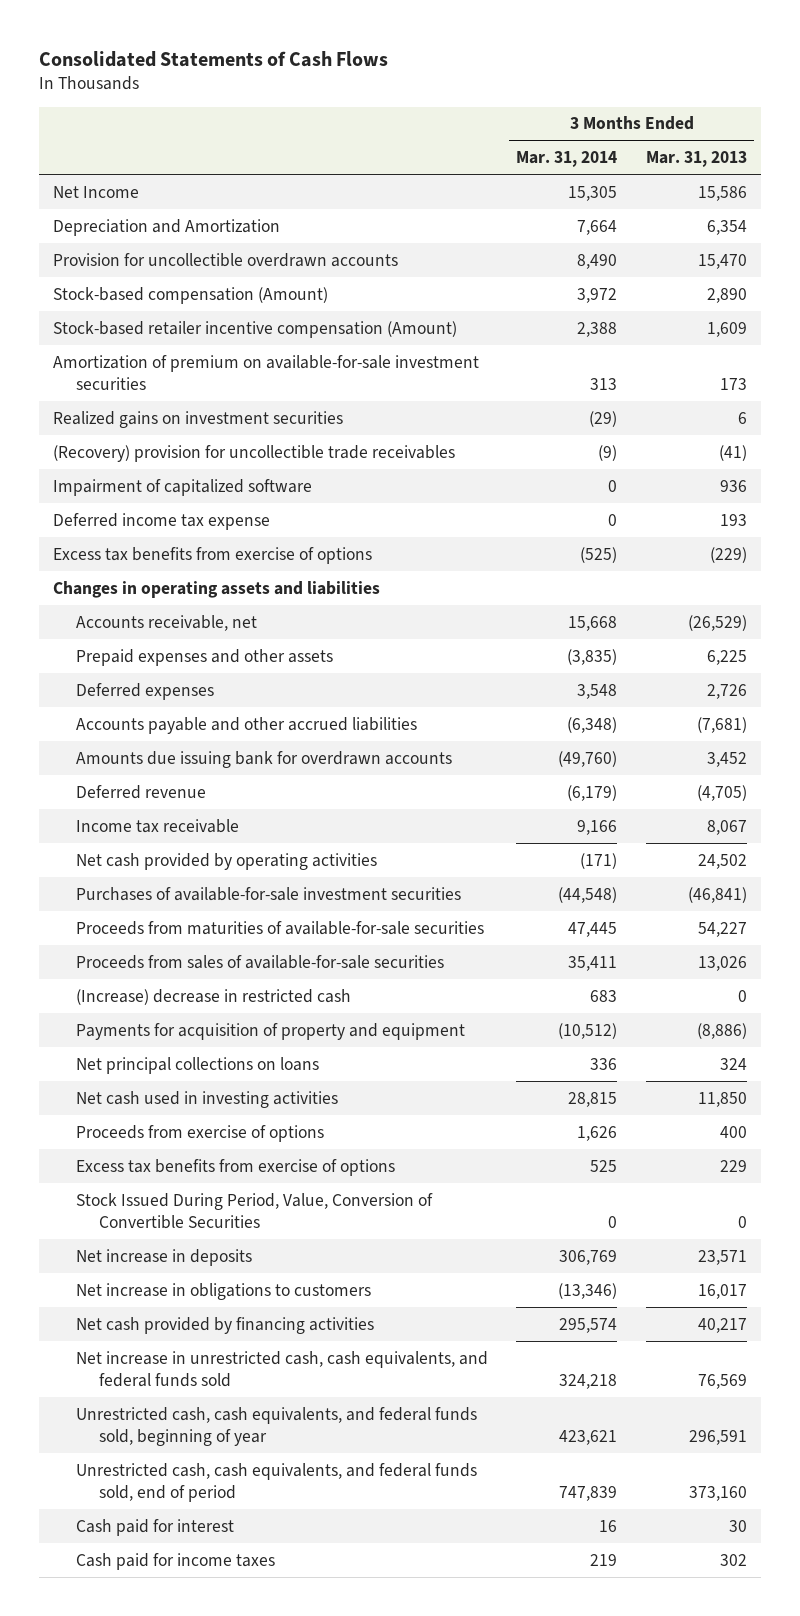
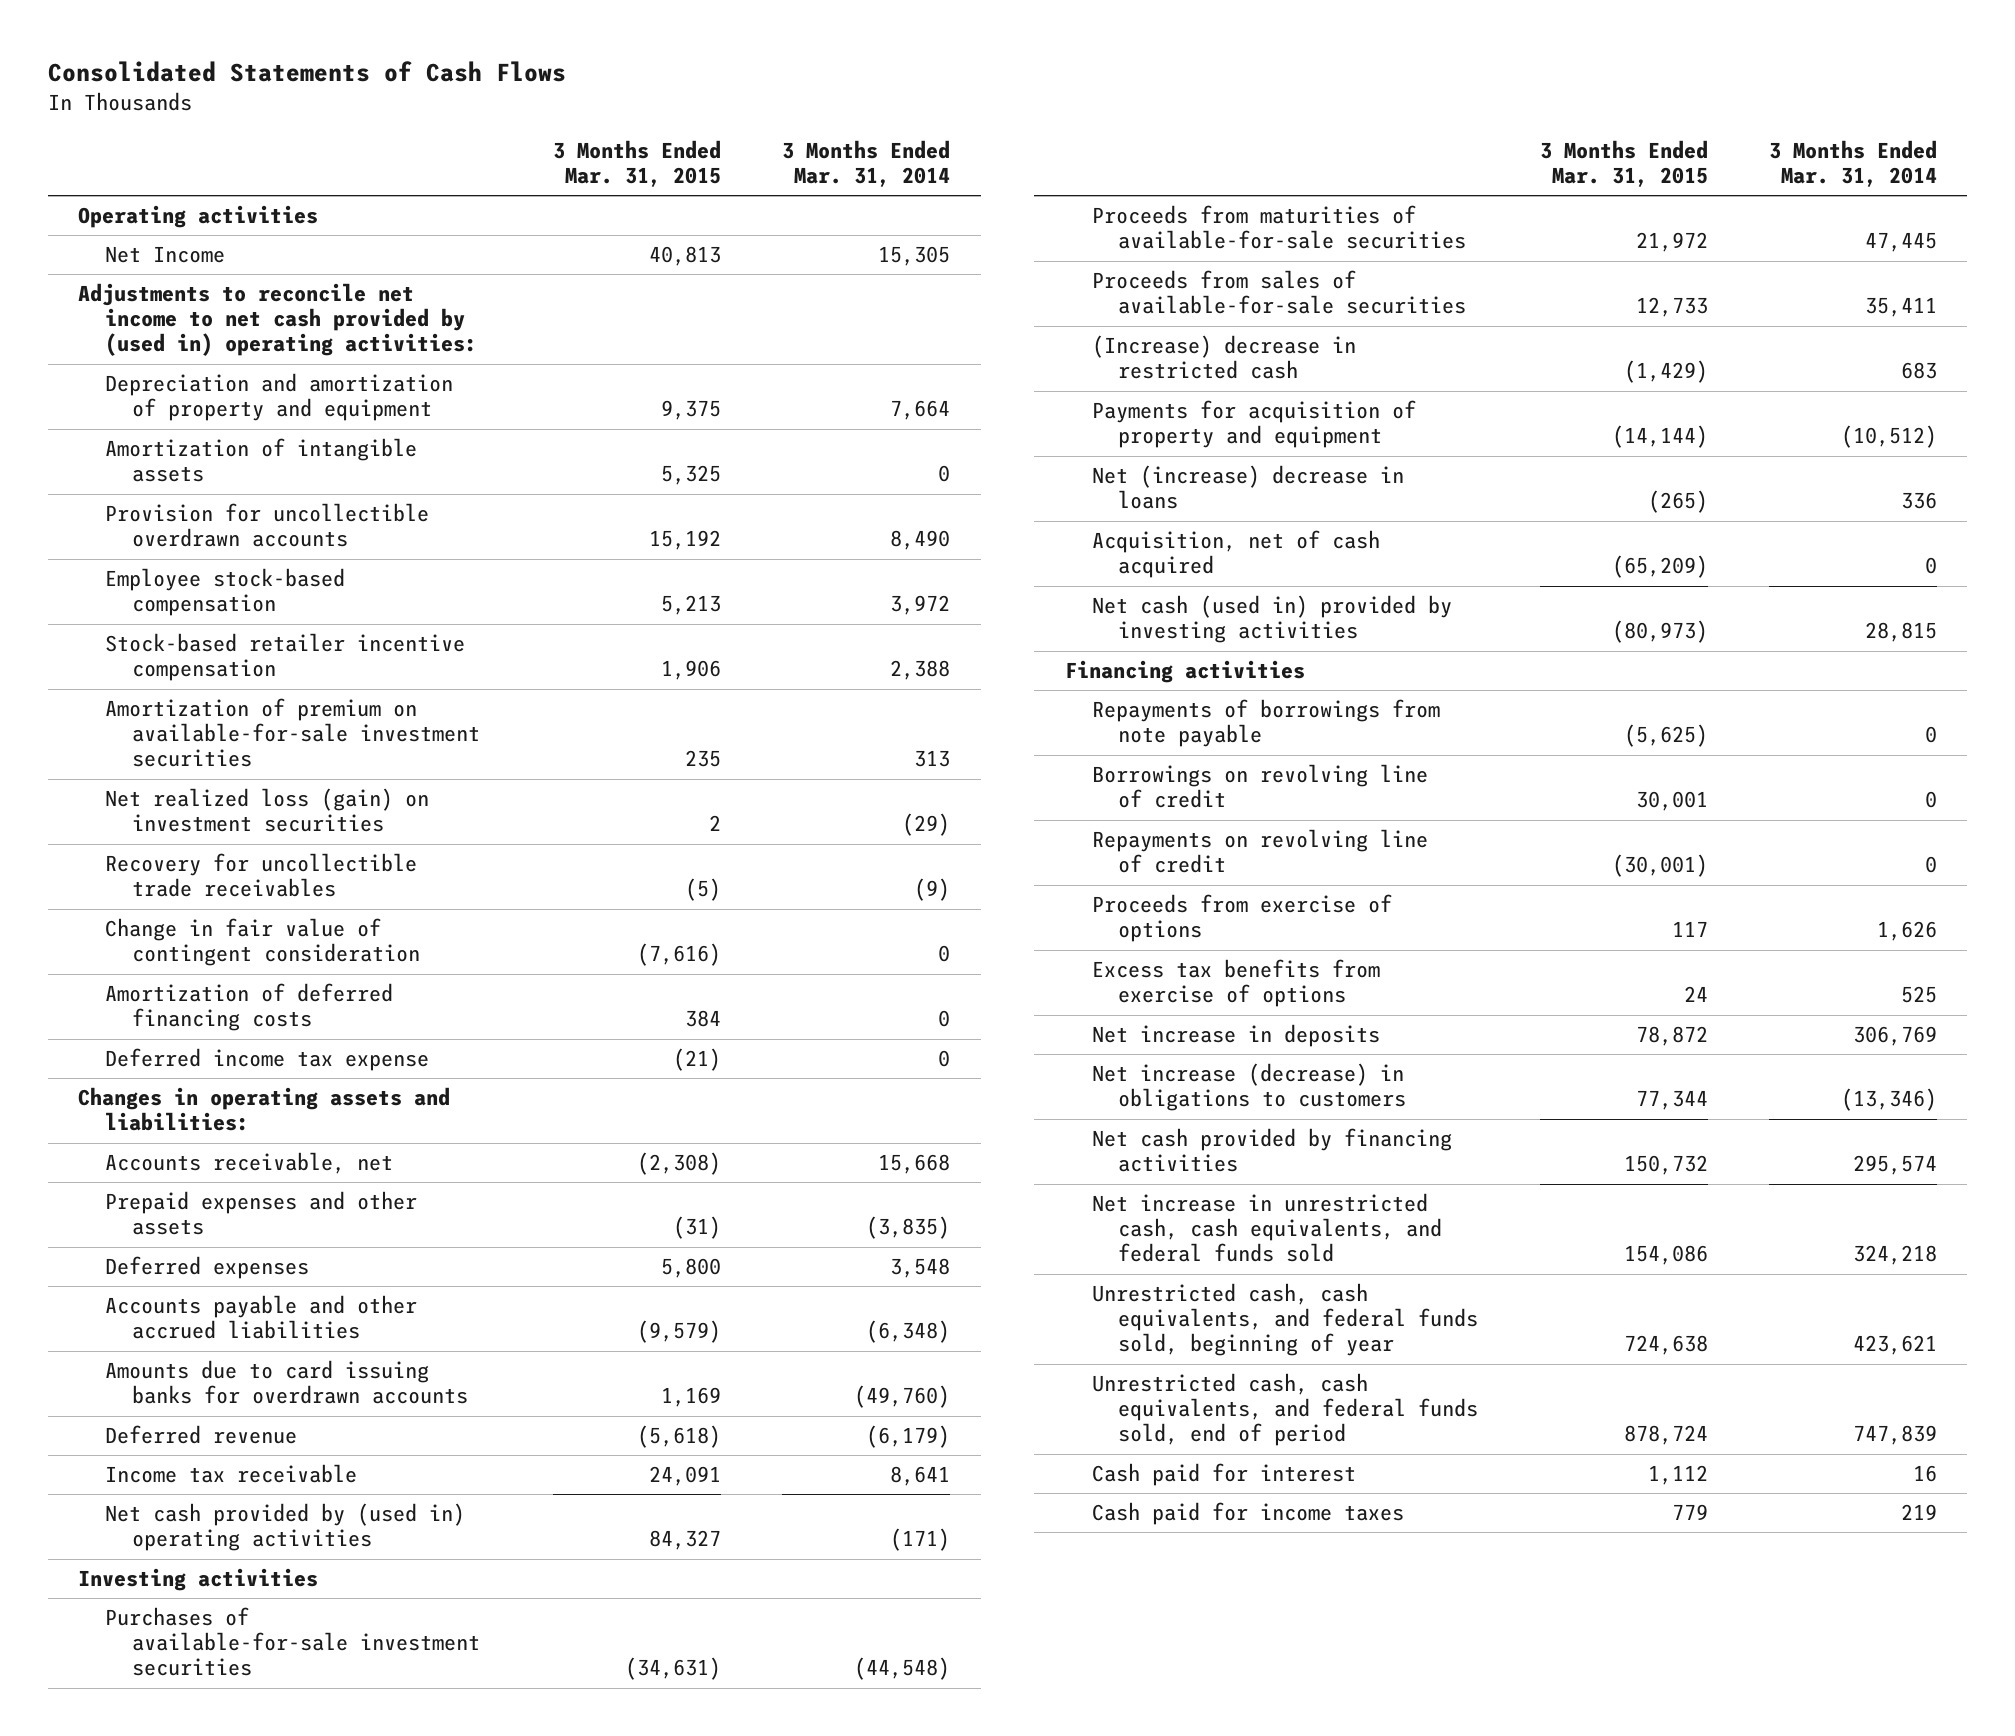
- | 3 Months Ended Mar. 31, 2014 | 3 Months Ended Mar. 31, 2013
+ | 3 Months Ended Mar. 31, 2015 | 3 Months Ended Mar. 31, 2014
+ Operating activities
- Depreciation and Amortization | 7,664 | 6,354
+ Adjustments to reconcile net income to net cash provided by (used in) operating activities:
+ Depreciation and amortization of property and equipment | 9,375 | 7,664
+ Amortization of intangible assets | 5,325 | 0
- Stock-based compensation (Amount) | 3,972 | 2,890
- Stock-based retailer incentive compensation (Amount) | 2,388 | 1,609
+ Employee stock-based compensation | 5,213 | 3,972
+ Stock-based retailer incentive compensation | 1,906 | 2,388
- Realized gains on investment securities | (29) | 6
- (Recovery) provision for uncollectible trade receivables | (9) | (41)
- Impairment of capitalized software | 0 | 936
+ Net realized loss (gain) on investment securities | 2 | (29)
+ Recovery for uncollectible trade receivables | (5) | (9)
+ Change in fair value of contingent consideration | (7,616) | 0
+ Amortization of deferred financing costs | 384 | 0
- Excess tax benefits from exercise of options | (525) | (229)
- Changes in operating assets and liabilities
+ Changes in operating assets and liabilities:
- Amounts due issuing bank for overdrawn accounts | (49,760) | 3,452
+ Amounts due to card issuing banks for overdrawn accounts | 1,169 | (49,760)
- Income tax receivable | 9,166 | 8,067
- Net cash provided by operating activities | (171) | 24,502
+ Income tax receivable | 24,091 | 8,641
+ Net cash provided by (used in) operating activities | 84,327 | (171)
+ Investing activities
- Net principal collections on loans | 336 | 324
- Net cash used in investing activities | 28,815 | 11,850
+ Net (increase) decrease in loans | (265) | 336
+ Acquisition, net of cash acquired | (65,209) | 0
+ Net cash (used in) provided by investing activities | (80,973) | 28,815
+ Financing activities
+ Repayments of borrowings from note payable | (5,625) | 0
+ Borrowings on revolving line of credit | 30,001 | 0
+ Repayments on revolving line of credit | (30,001) | 0
- Stock Issued During Period, Value, Conversion of Convertible Securities | 0 | 0
- Net increase in obligations to customers | (13,346) | 16,017
+ Net increase (decrease) in obligations to customers | 77,344 | (13,346)

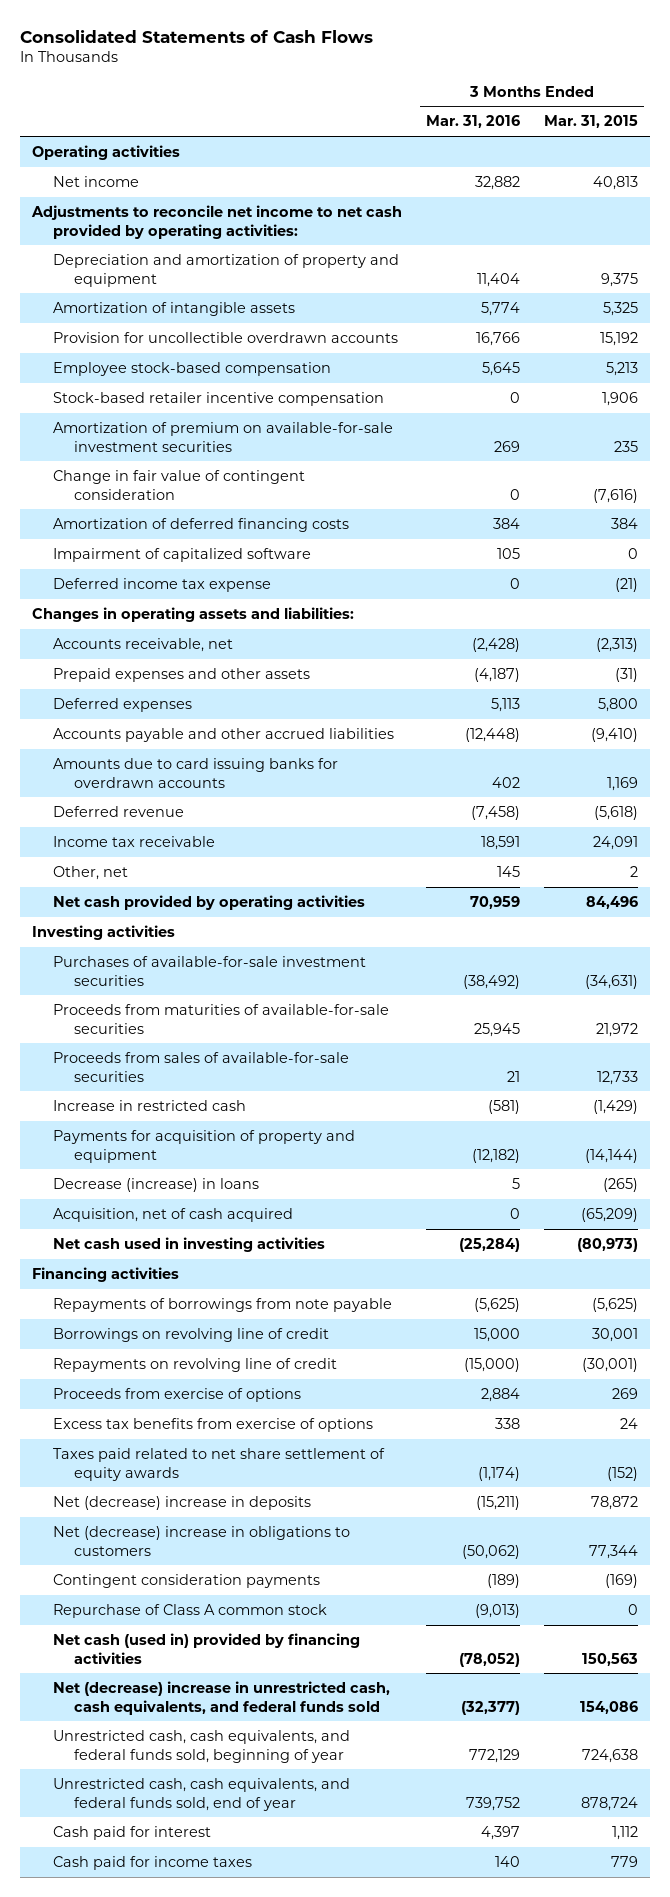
- | 3 Months Ended Mar. 31, 2015 | 3 Months Ended Mar. 31, 2014
+ | 3 Months Ended Mar. 31, 2016 | 3 Months Ended Mar. 31, 2015
- Net Income | 40,813 | 15,305
- Adjustments to reconcile net income to net cash provided by (used in) operating activities:
+ Net income | 32,882 | 40,813
+ Adjustments to reconcile net income to net cash provided by operating activities:
- Net realized loss (gain) on investment securities | 2 | (29)
- Recovery for uncollectible trade receivables | (5) | (9)
+ Impairment of capitalized software | 105 | 0
- Accounts receivable, net | (2,308) | 15,668
+ Accounts receivable, net | (2,428) | (2,313)
- Accounts payable and other accrued liabilities | (9,579) | (6,348)
+ Accounts payable and other accrued liabilities | (12,448) | (9,410)
- Net cash provided by (used in) operating activities | 84,327 | (171)
+ Other, net | 145 | 2
+ Net cash provided by operating activities | 70,959 | 84,496
- (Increase) decrease in restricted cash | (1,429) | 683
+ Increase in restricted cash | (581) | (1,429)
- Net (increase) decrease in loans | (265) | 336
+ Decrease (increase) in loans | 5 | (265)
- Net cash (used in) provided by investing activities | (80,973) | 28,815
+ Net cash used in investing activities | (25,284) | (80,973)
- Proceeds from exercise of options | 117 | 1,626
+ Proceeds from exercise of options | 2,884 | 269
- Net increase in deposits | 78,872 | 306,769
- Net increase (decrease) in obligations to customers | 77,344 | (13,346)
- Net cash provided by financing activities | 150,732 | 295,574
- Net increase in unrestricted cash, cash equivalents, and federal funds sold | 154,086 | 324,218
+ Taxes paid related to net share settlement of equity awards | (1,174) | (152)
+ Net (decrease) increase in deposits | (15,211) | 78,872
+ Net (decrease) increase in obligations to customers | (50,062) | 77,344
+ Contingent consideration payments | (189) | (169)
+ Repurchase of Class A common stock | (9,013) | 0
+ Net cash (used in) provided by financing activities | (78,052) | 150,563
+ Net (decrease) increase in unrestricted cash, cash equivalents, and federal funds sold | (32,377) | 154,086
- Unrestricted cash, cash equivalents, and federal funds sold, end of period | 878,724 | 747,839
+ Unrestricted cash, cash equivalents, and federal funds sold, end of year | 739,752 | 878,724

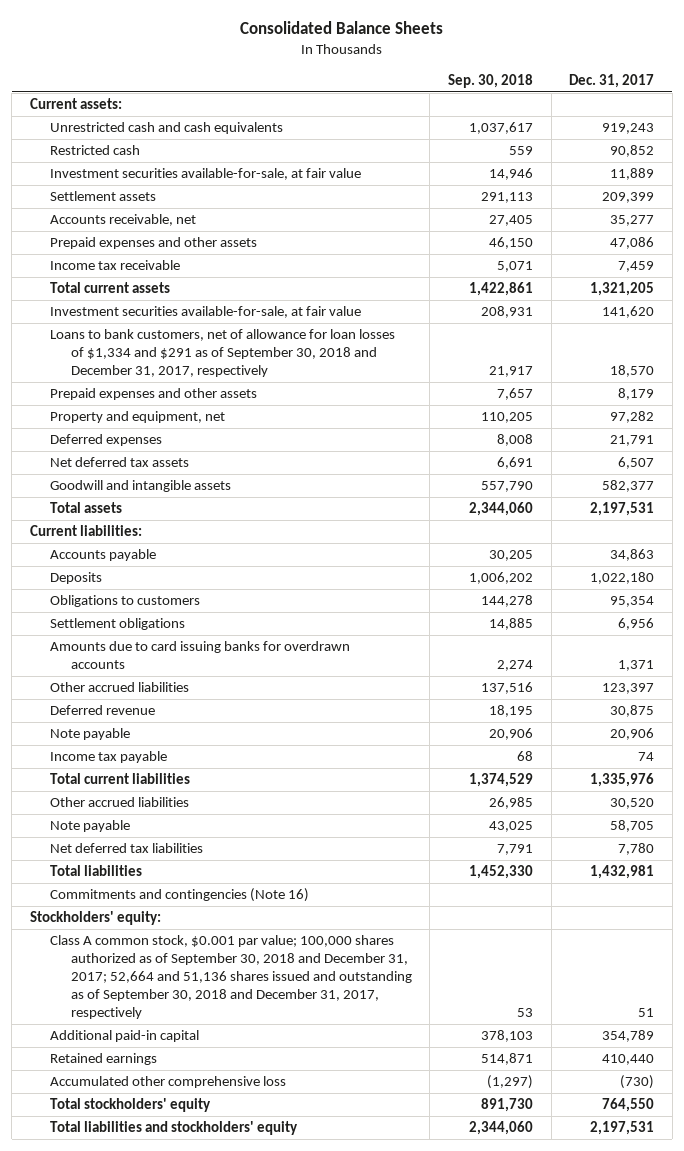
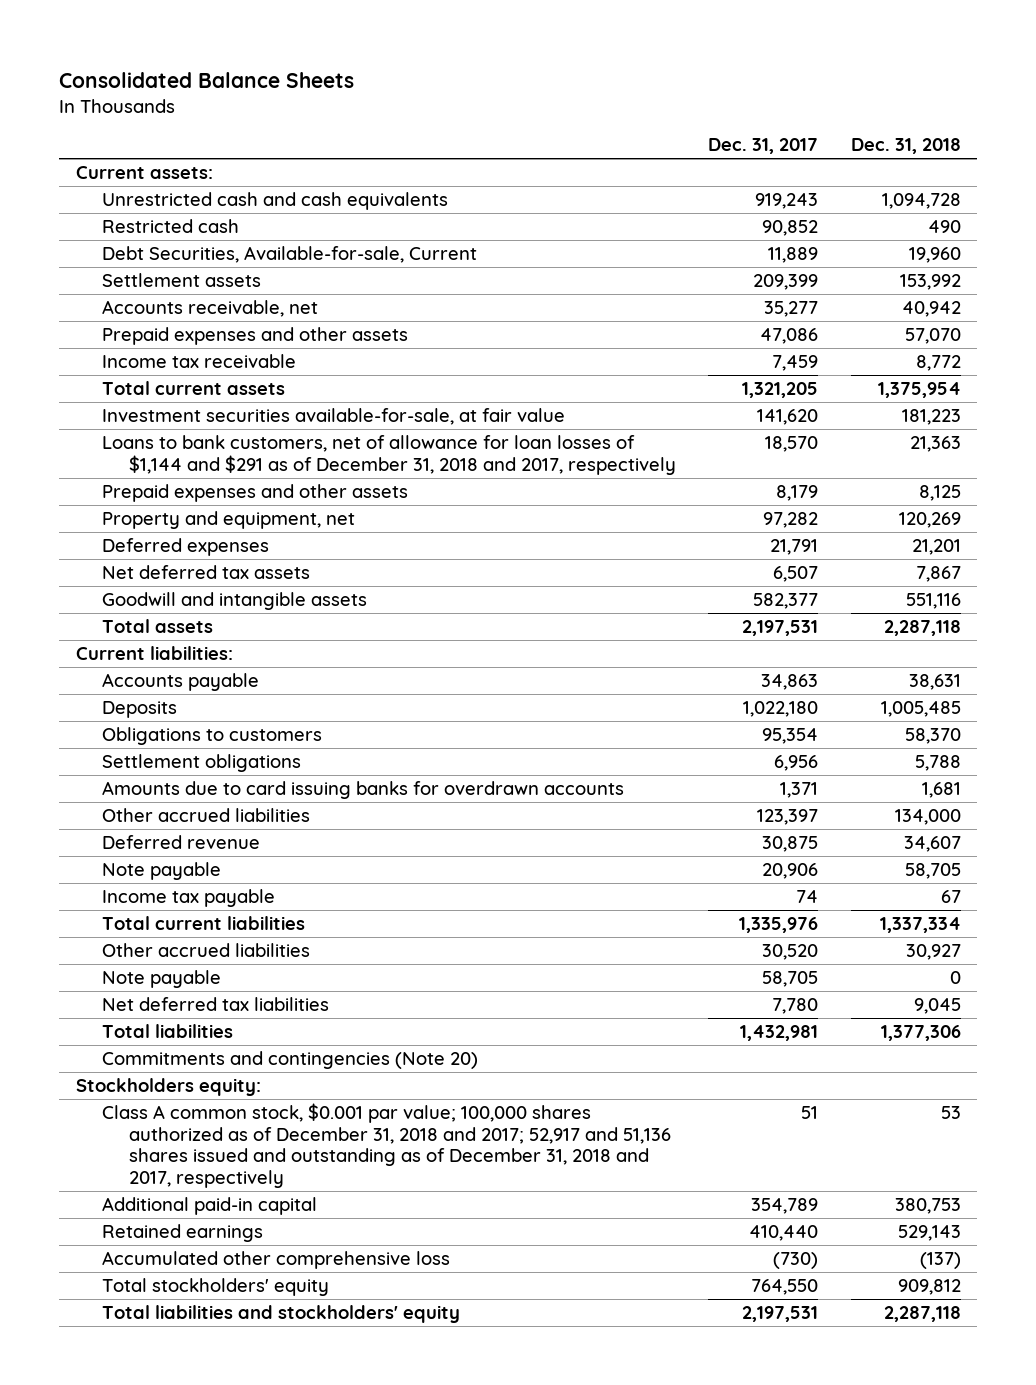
- | Sep. 30, 2018 | Dec. 31, 2017
+ | Dec. 31, 2017 | Dec. 31, 2018
- Investment securities available-for-sale, at fair value | 14,946 | 11,889
+ Debt Securities, Available-for-sale, Current | 11,889 | 19,960
- Loans to bank customers, net of allowance for loan losses of $1,334 and $291 as of September 30, 2018 and December 31, 2017, respectively | 21,917 | 18,570
+ Loans to bank customers, net of allowance for loan losses of $1,144 and $291 as of December 31, 2018 and 2017, respectively | 18,570 | 21,363
- Commitments and contingencies (Note 16)
- Stockholders' equity:
- Class A common stock, $0.001 par value; 100,000 shares authorized as of September 30, 2018 and December 31, 2017; 52,664 and 51,136 shares issued and outstanding as of September 30, 2018 and December 31, 2017, respectively | 53 | 51
+ Commitments and contingencies (Note 20)
+ Stockholders equity:
+ Class A common stock, $0.001 par value; 100,000 shares authorized as of December 31, 2018 and 2017; 52,917 and 51,136 shares issued and outstanding as of December 31, 2018 and 2017, respectively | 51 | 53

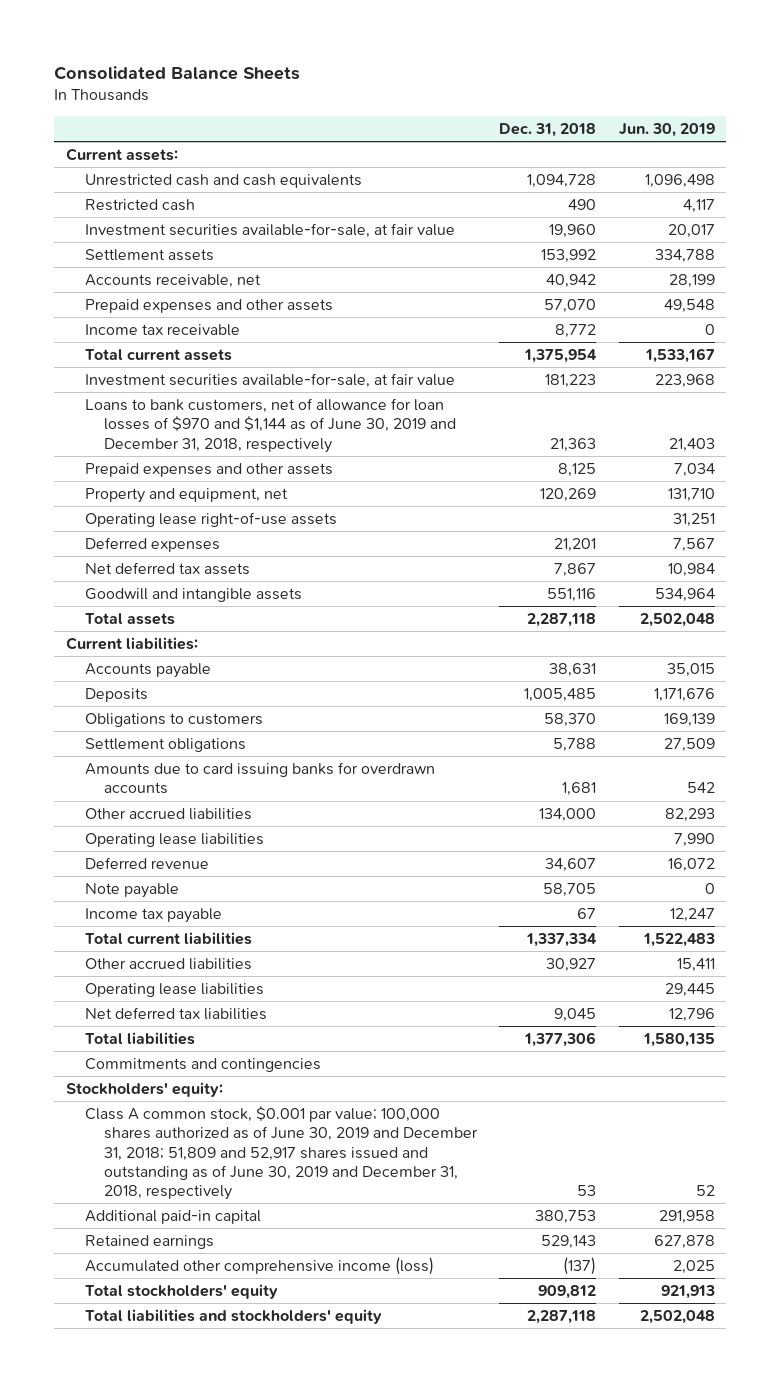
- | Dec. 31, 2017 | Dec. 31, 2018
+ | Dec. 31, 2018 | Jun. 30, 2019
- Debt Securities, Available-for-sale, Current | 11,889 | 19,960
+ Investment securities available-for-sale, at fair value | 19,960 | 20,017
- Loans to bank customers, net of allowance for loan losses of $1,144 and $291 as of December 31, 2018 and 2017, respectively | 18,570 | 21,363
+ Loans to bank customers, net of allowance for loan losses of $970 and $1,144 as of June 30, 2019 and December 31, 2018, respectively | 21,363 | 21,403
+ Operating lease right-of-use assets | | 31,251
+ Operating lease liabilities | | 7,990
- Note payable | 58,705 | 0
+ Operating lease liabilities | | 29,445
- Commitments and contingencies (Note 20)
- Stockholders equity:
- Class A common stock, $0.001 par value; 100,000 shares authorized as of December 31, 2018 and 2017; 52,917 and 51,136 shares issued and outstanding as of December 31, 2018 and 2017, respectively | 51 | 53
+ Commitments and contingencies
+ Stockholders' equity:
+ Class A common stock, $0.001 par value; 100,000 shares authorized as of June 30, 2019 and December 31, 2018; 51,809 and 52,917 shares issued and outstanding as of June 30, 2019 and December 31, 2018, respectively | 53 | 52
- Accumulated other comprehensive loss | (730) | (137)
+ Accumulated other comprehensive income (loss) | (137) | 2,025

